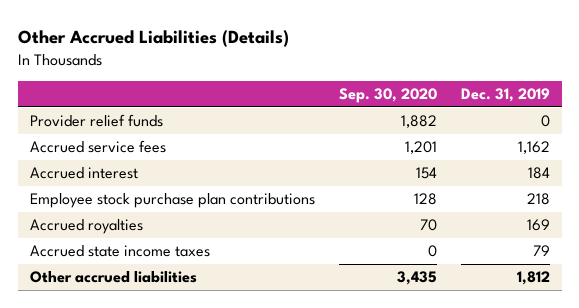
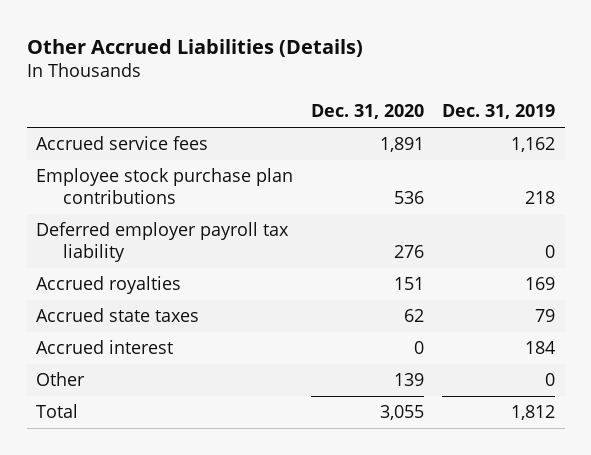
- | Sep. 30, 2020 | Dec. 31, 2019
+ | Dec. 31, 2020 | Dec. 31, 2019
- Provider relief funds | 1,882 | 0
+ Deferred employer payroll tax liability | 276 | 0
- Accrued state income taxes | 0 | 79
- Other accrued liabilities | 3,435 | 1,812
+ Accrued state taxes | 62 | 79
moved down: Accrued interest | 0 | 184
+ Other | 139 | 0
+ Total | 3,055 | 1,812

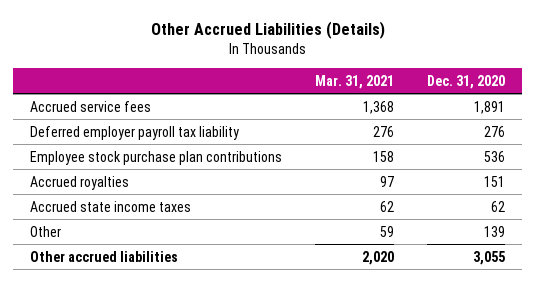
- | Dec. 31, 2020 | Dec. 31, 2019
+ | Mar. 31, 2021 | Dec. 31, 2020
moved down: Employee stock purchase plan contributions | 158 | 536
- Accrued state taxes | 62 | 79
- Accrued interest | 0 | 184
+ Accrued state income taxes | 62 | 62
- Total | 3,055 | 1,812
+ Other accrued liabilities | 2,020 | 3,055

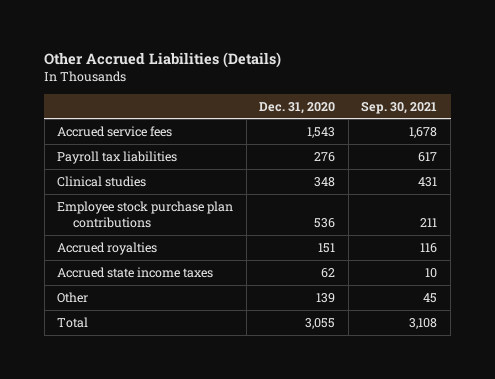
- | Mar. 31, 2021 | Dec. 31, 2020
+ | Dec. 31, 2020 | Sep. 30, 2021
- Accrued service fees | 1,368 | 1,891
- Deferred employer payroll tax liability | 276 | 276
+ Accrued service fees | 1,543 | 1,678
+ Payroll tax liabilities | 276 | 617
+ Clinical studies | 348 | 431
- Other accrued liabilities | 2,020 | 3,055
+ Total | 3,055 | 3,108

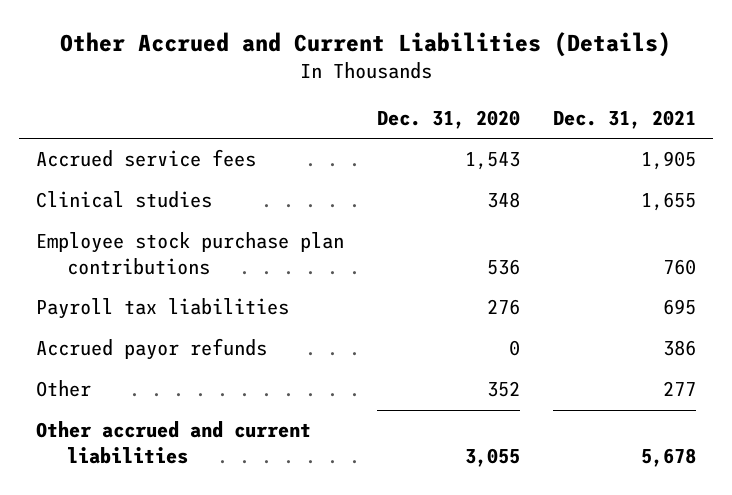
- Other Accrued Liabilities (Details)
+ Other Accrued and Current Liabilities (Details)
- | Dec. 31, 2020 | Sep. 30, 2021
+ | Dec. 31, 2020 | Dec. 31, 2021
- Accrued royalties | 151 | 116
- Accrued state income taxes | 62 | 10
- Other | 139 | 45
- Total | 3,055 | 3,108
moved down: Payroll tax liabilities | 276 | 695
+ Accrued payor refunds | 0 | 386
+ Other | 352 | 277
+ Other accrued and current liabilities | 3,055 | 5,678

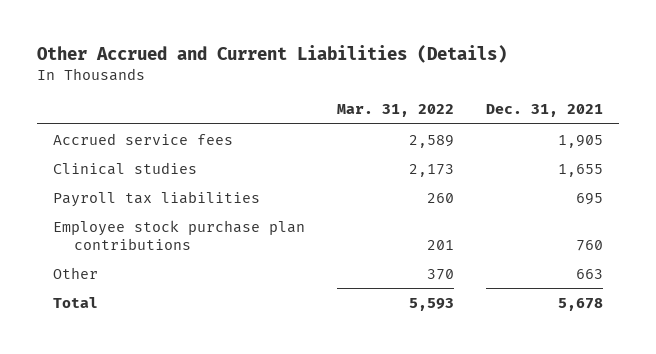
- | Dec. 31, 2020 | Dec. 31, 2021
+ | Mar. 31, 2022 | Dec. 31, 2021
- Accrued payor refunds | 0 | 386
- Other | 352 | 277
- Other accrued and current liabilities | 3,055 | 5,678
moved down: Employee stock purchase plan contributions | 201 | 760
+ Other | 370 | 663
+ Total | 5,593 | 5,678

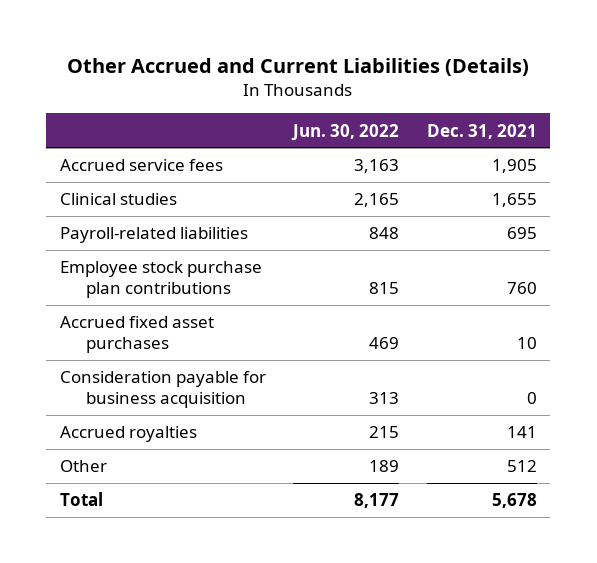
- | Mar. 31, 2022 | Dec. 31, 2021
+ | Jun. 30, 2022 | Dec. 31, 2021
- Payroll tax liabilities | 260 | 695
+ Payroll-related liabilities | 848 | 695
- Other | 370 | 663
+ Accrued fixed asset purchases | 469 | 10
+ Consideration payable for business acquisition | 313 | 0
+ Accrued royalties | 215 | 141
+ Other | 189 | 512

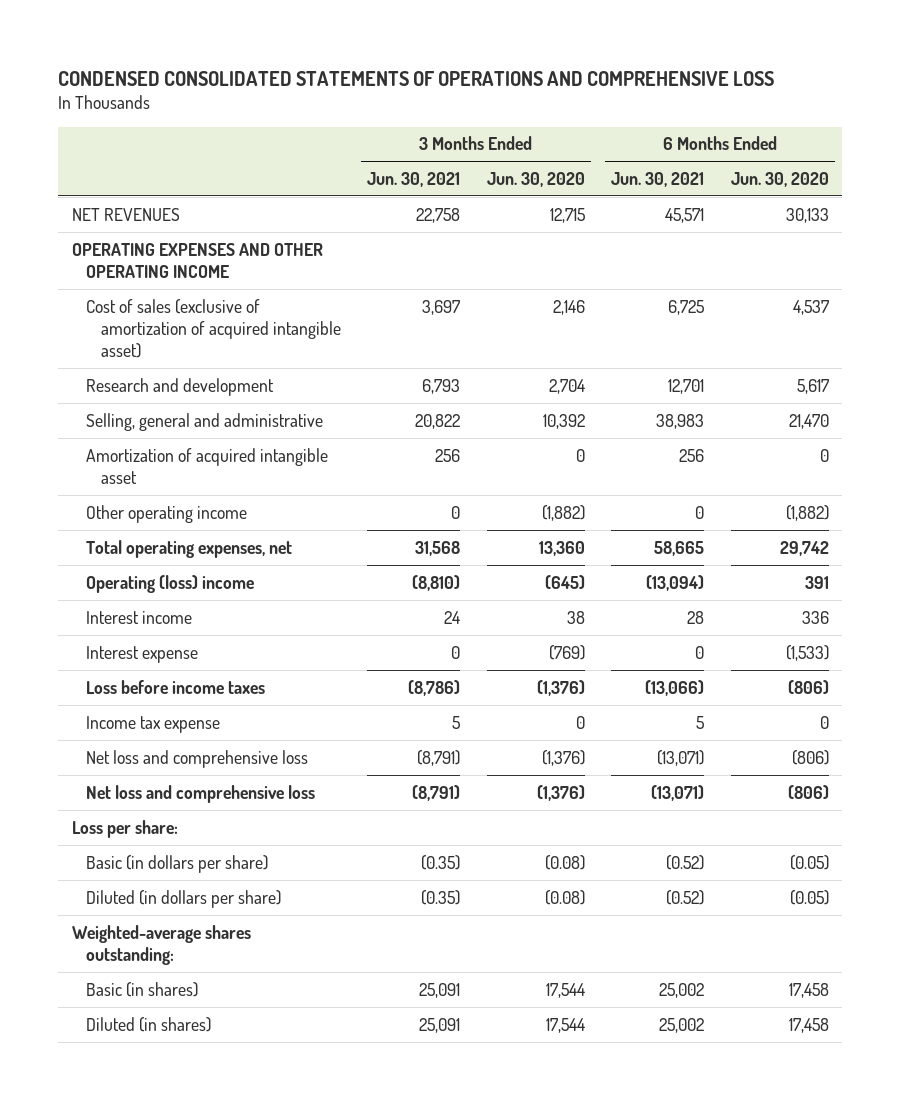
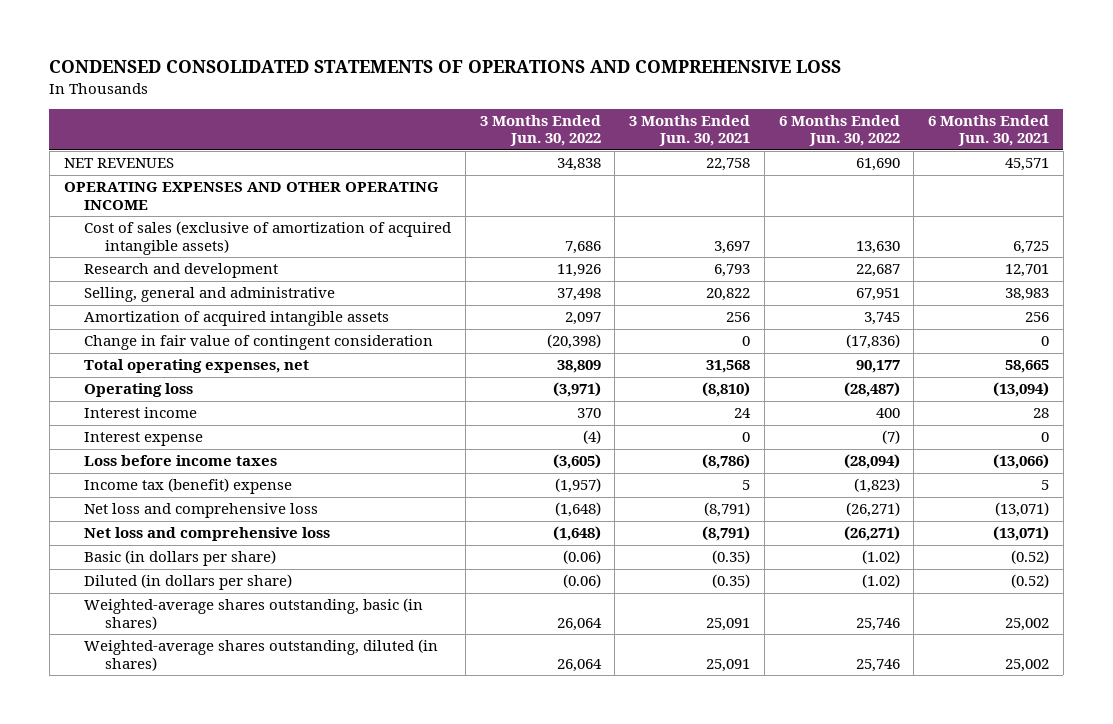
- | 3 Months Ended Jun. 30, 2021 | 3 Months Ended Jun. 30, 2020 | 6 Months Ended Jun. 30, 2021 | 6 Months Ended Jun. 30, 2020
+ | 3 Months Ended Jun. 30, 2022 | 3 Months Ended Jun. 30, 2021 | 6 Months Ended Jun. 30, 2022 | 6 Months Ended Jun. 30, 2021
- Cost of sales (exclusive of amortization of acquired intangible asset) | 3,697 | 2,146 | 6,725 | 4,537
+ Cost of sales (exclusive of amortization of acquired intangible assets) | 7,686 | 3,697 | 13,630 | 6,725
- Amortization of acquired intangible asset | 256 | 0 | 256 | 0
- Other operating income | 0 | (1,882) | 0 | (1,882)
+ Amortization of acquired intangible assets | 2,097 | 256 | 3,745 | 256
+ Change in fair value of contingent consideration | (20,398) | 0 | (17,836) | 0
- Operating (loss) income | (8,810) | (645) | (13,094) | 391
+ Operating loss | (3,971) | (8,810) | (28,487) | (13,094)
- Income tax expense | 5 | 0 | 5 | 0
+ Income tax (benefit) expense | (1,957) | 5 | (1,823) | 5
- Loss per share:
- Weighted-average shares outstanding:
- Basic (in shares) | 25,091 | 17,544 | 25,002 | 17,458
- Diluted (in shares) | 25,091 | 17,544 | 25,002 | 17,458
+ Weighted-average shares outstanding, basic (in shares) | 26,064 | 25,091 | 25,746 | 25,002
+ Weighted-average shares outstanding, diluted (in shares) | 26,064 | 25,091 | 25,746 | 25,002

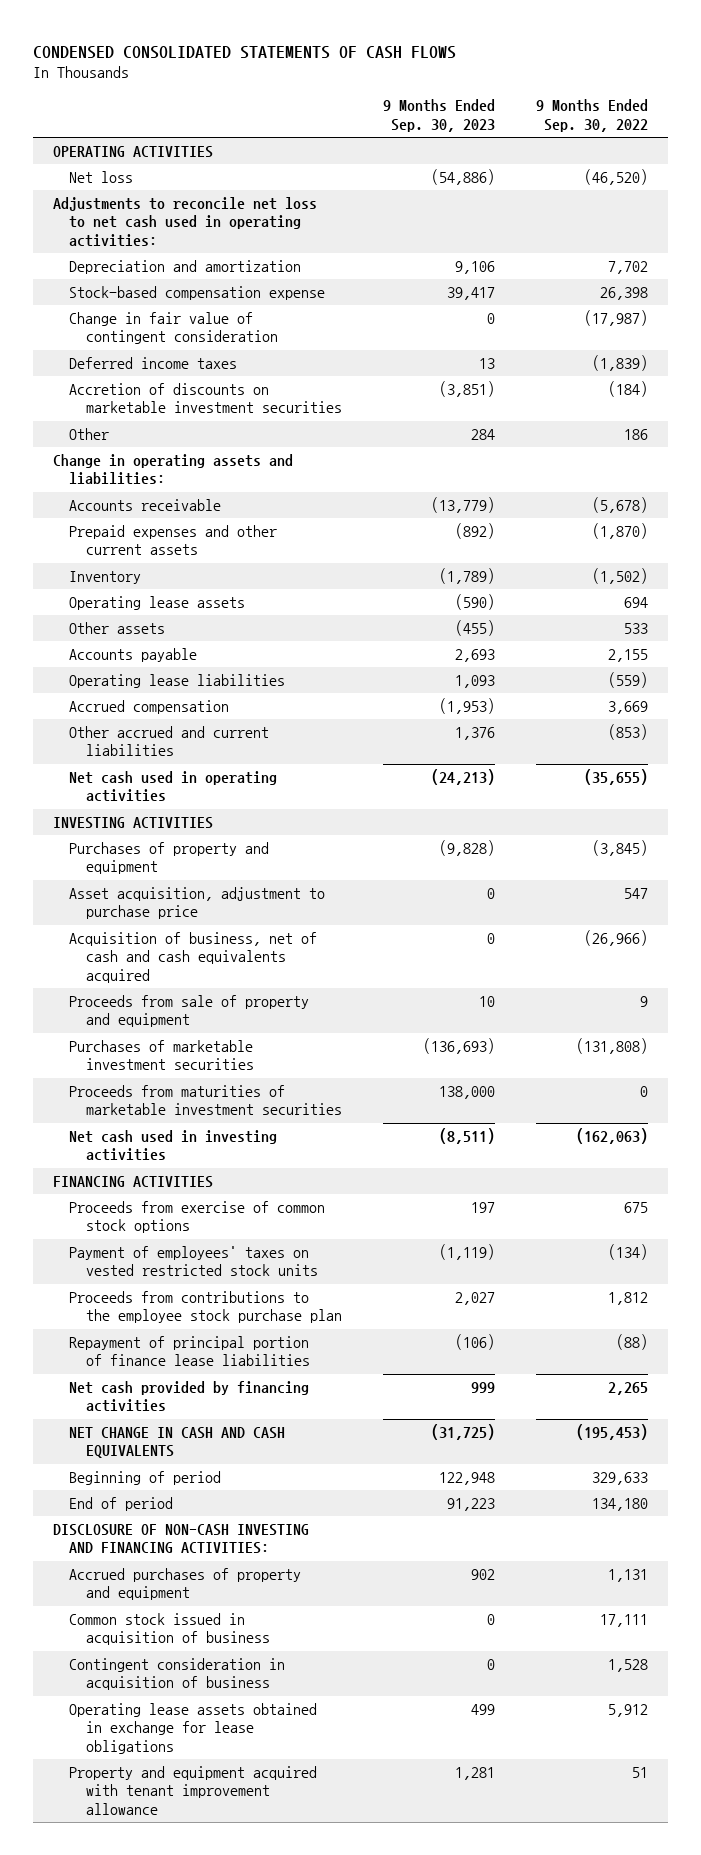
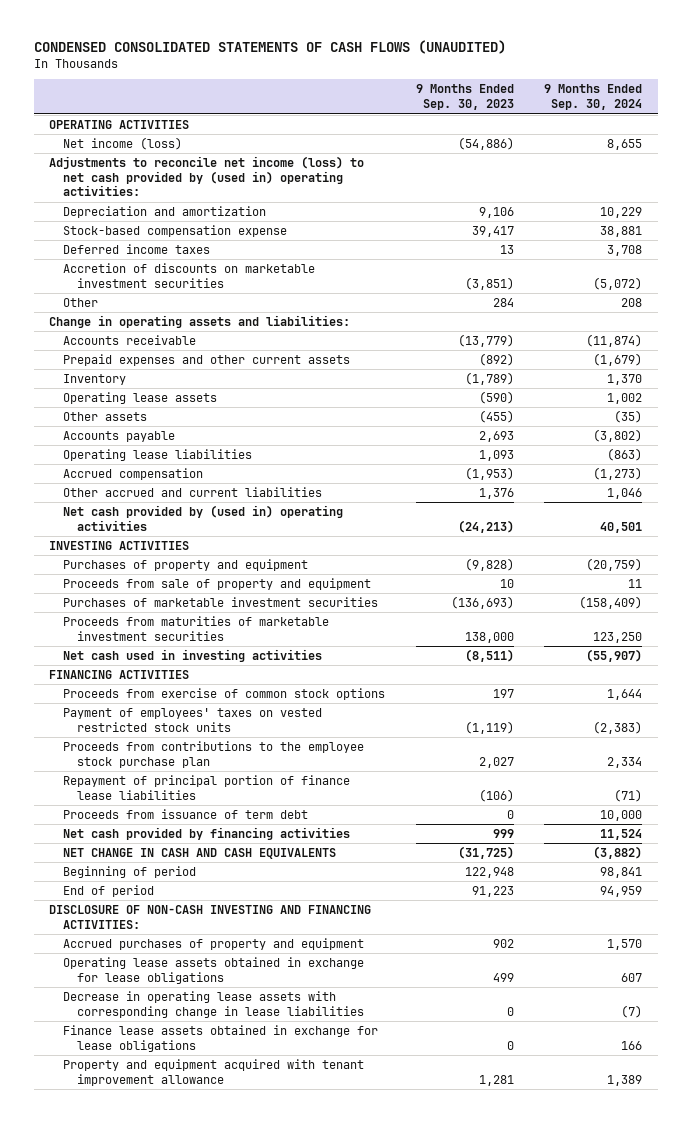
- CONDENSED CONSOLIDATED STATEMENTS OF CASH FLOWS
+ CONDENSED CONSOLIDATED STATEMENTS OF CASH FLOWS (UNAUDITED)
- | 9 Months Ended Sep. 30, 2023 | 9 Months Ended Sep. 30, 2022
+ | 9 Months Ended Sep. 30, 2023 | 9 Months Ended Sep. 30, 2024
- Net loss | (54,886) | (46,520)
- Adjustments to reconcile net loss to net cash used in operating activities:
+ Net income (loss) | (54,886) | 8,655
+ Adjustments to reconcile net income (loss) to net cash provided by (used in) operating activities:
- Change in fair value of contingent consideration | 0 | (17,987)
- Net cash used in operating activities | (24,213) | (35,655)
+ Net cash provided by (used in) operating activities | (24,213) | 40,501
- Asset acquisition, adjustment to purchase price | 0 | 547
- Acquisition of business, net of cash and cash equivalents acquired | 0 | (26,966)
+ Proceeds from issuance of term debt | 0 | 10,000
- Common stock issued in acquisition of business | 0 | 17,111
- Contingent consideration in acquisition of business | 0 | 1,528
+ Decrease in operating lease assets with corresponding change in lease liabilities | 0 | (7)
+ Finance lease assets obtained in exchange for lease obligations | 0 | 166

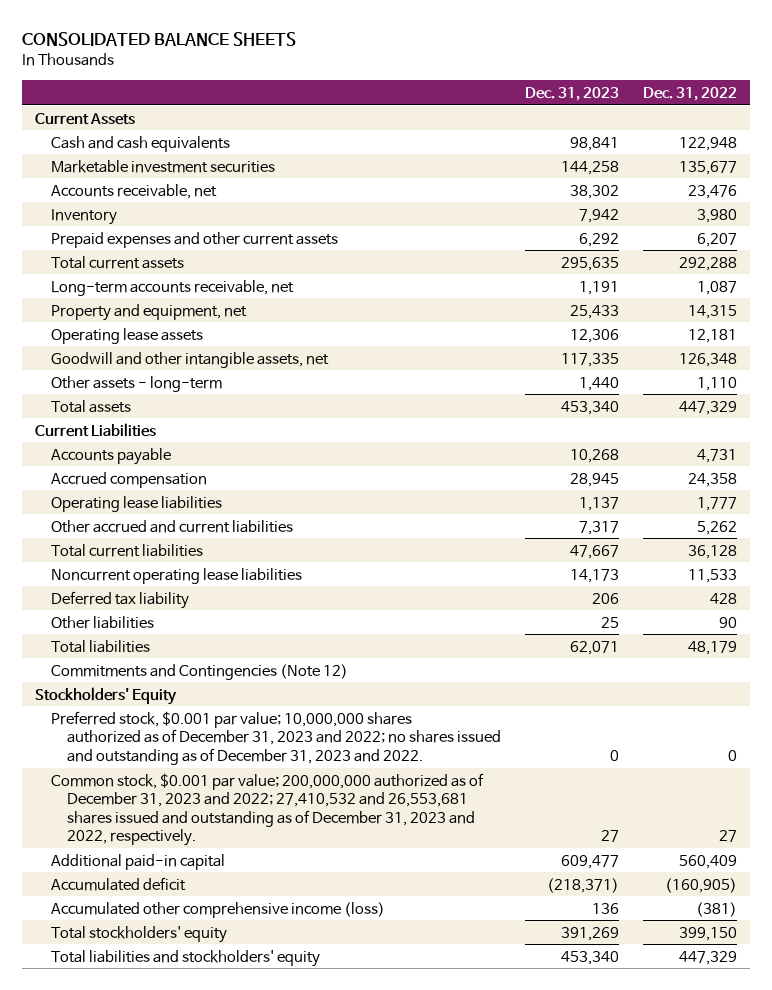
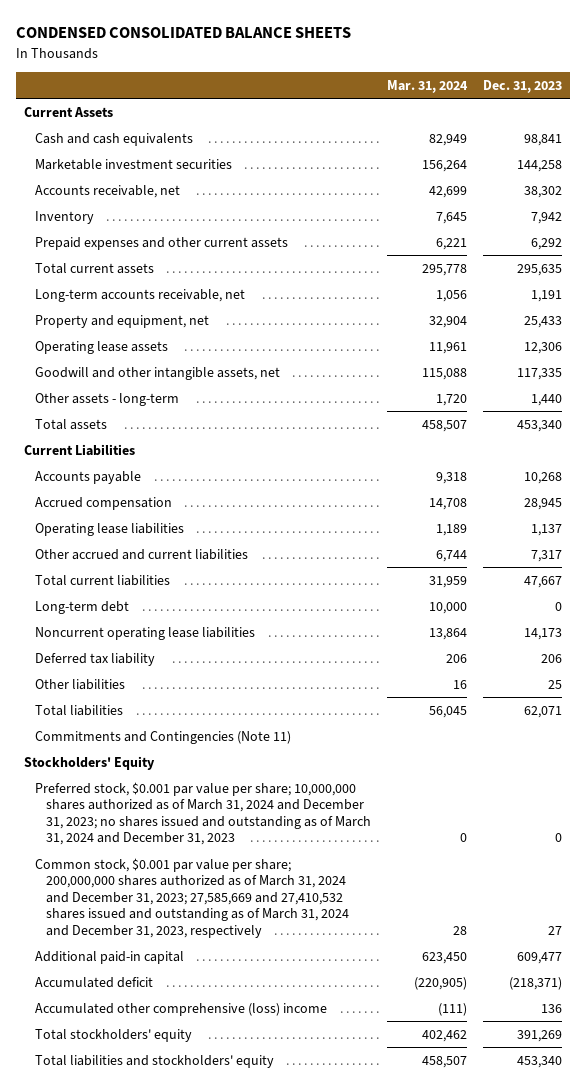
- CONSOLIDATED BALANCE SHEETS
+ CONDENSED CONSOLIDATED BALANCE SHEETS
- | Dec. 31, 2023 | Dec. 31, 2022
+ | Mar. 31, 2024 | Dec. 31, 2023
+ Long-term debt | 10,000 | 0
- Commitments and Contingencies (Note 12)
+ Commitments and Contingencies (Note 11)
- Preferred stock, $0.001 par value; 10,000,000 shares authorized as of December 31, 2023 and 2022; no shares issued and outstanding as of December 31, 2023 and 2022. | 0 | 0
- Common stock, $0.001 par value; 200,000,000 authorized as of December 31, 2023 and 2022; 27,410,532 and 26,553,681 shares issued and outstanding as of December 31, 2023 and 2022, respectively. | 27 | 27
+ Preferred stock, $0.001 par value per share; 10,000,000 shares authorized as of March 31, 2024 and December 31, 2023; no shares issued and outstanding as of March 31, 2024 and December 31, 2023 | 0 | 0
+ Common stock, $0.001 par value per share; 200,000,000 shares authorized as of March 31, 2024 and December 31, 2023; 27,585,669 and 27,410,532 shares issued and outstanding as of March 31, 2024 and December 31, 2023, respectively | 28 | 27
- Accumulated other comprehensive income (loss) | 136 | (381)
+ Accumulated other comprehensive (loss) income | (111) | 136

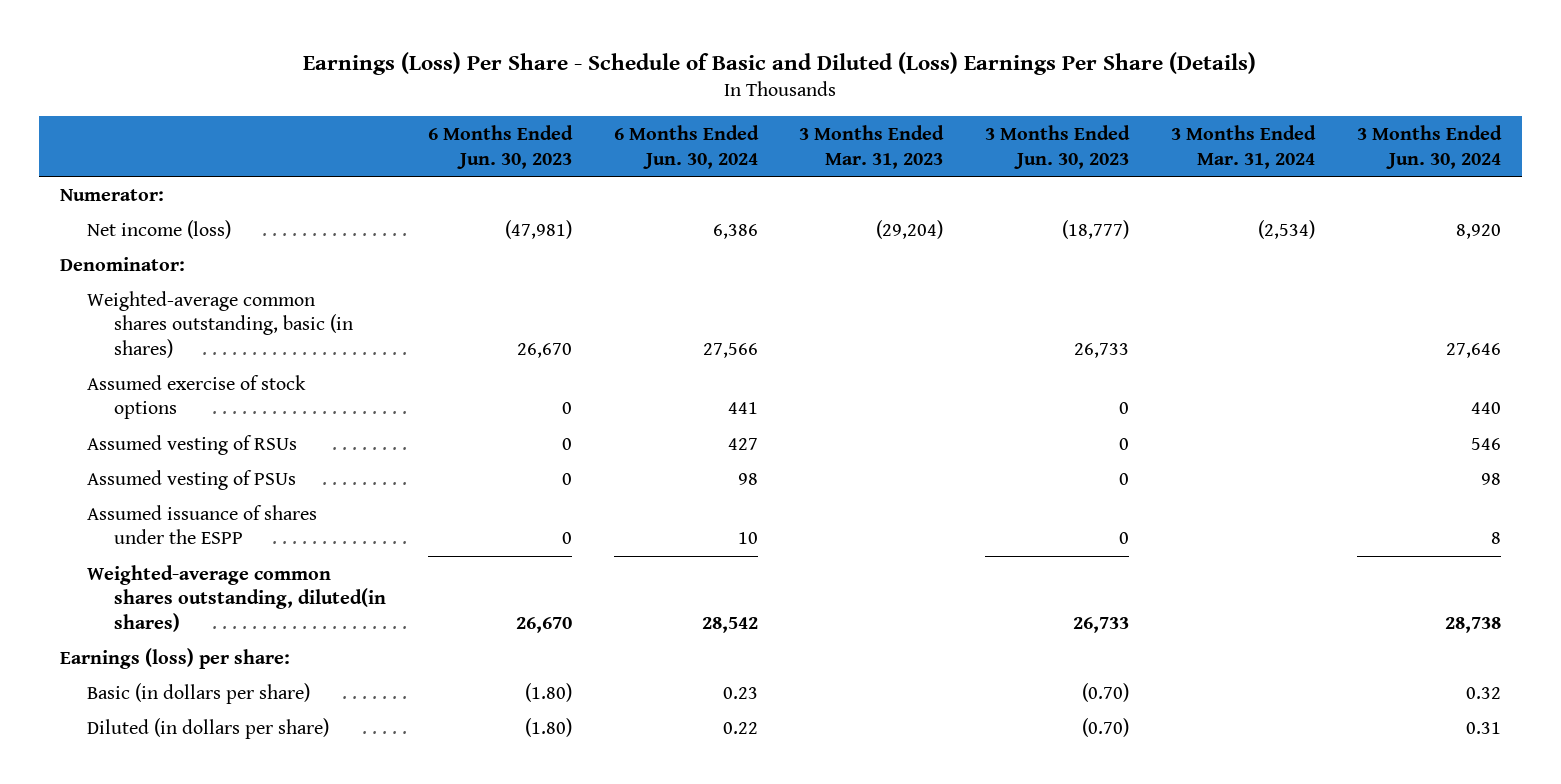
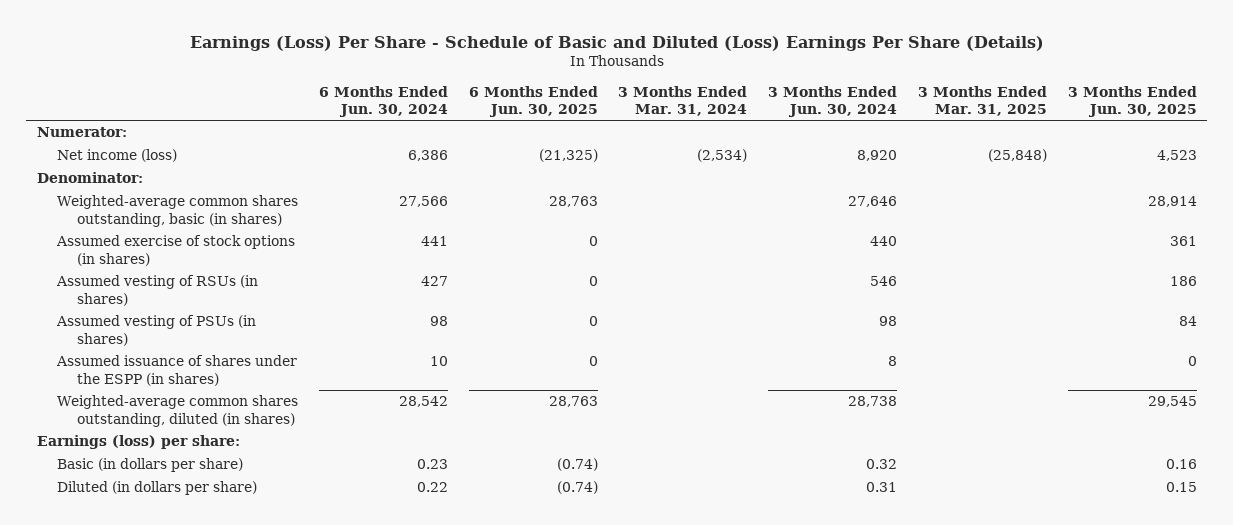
- | 6 Months Ended Jun. 30, 2023 | 6 Months Ended Jun. 30, 2024 | 3 Months Ended Mar. 31, 2023 | 3 Months Ended Jun. 30, 2023 | 3 Months Ended Mar. 31, 2024 | 3 Months Ended Jun. 30, 2024
+ | 6 Months Ended Jun. 30, 2024 | 6 Months Ended Jun. 30, 2025 | 3 Months Ended Mar. 31, 2024 | 3 Months Ended Jun. 30, 2024 | 3 Months Ended Mar. 31, 2025 | 3 Months Ended Jun. 30, 2025
- Assumed exercise of stock options | 0 | 441 | | 0 | | 440
- Assumed vesting of RSUs | 0 | 427 | | 0 | | 546
- Assumed vesting of PSUs | 0 | 98 | | 0 | | 98
- Assumed issuance of shares under the ESPP | 0 | 10 | | 0 | | 8
- Weighted-average common shares outstanding, diluted(in shares) | 26,670 | 28,542 | | 26,733 | | 28,738
+ Assumed exercise of stock options (in shares) | 441 | 0 | | 440 | | 361
+ Assumed vesting of RSUs (in shares) | 427 | 0 | | 546 | | 186
+ Assumed vesting of PSUs (in shares) | 98 | 0 | | 98 | | 84
+ Assumed issuance of shares under the ESPP (in shares) | 10 | 0 | | 8 | | 0
+ Weighted-average common shares outstanding, diluted (in shares) | 28,542 | 28,763 | | 28,738 | | 29,545

